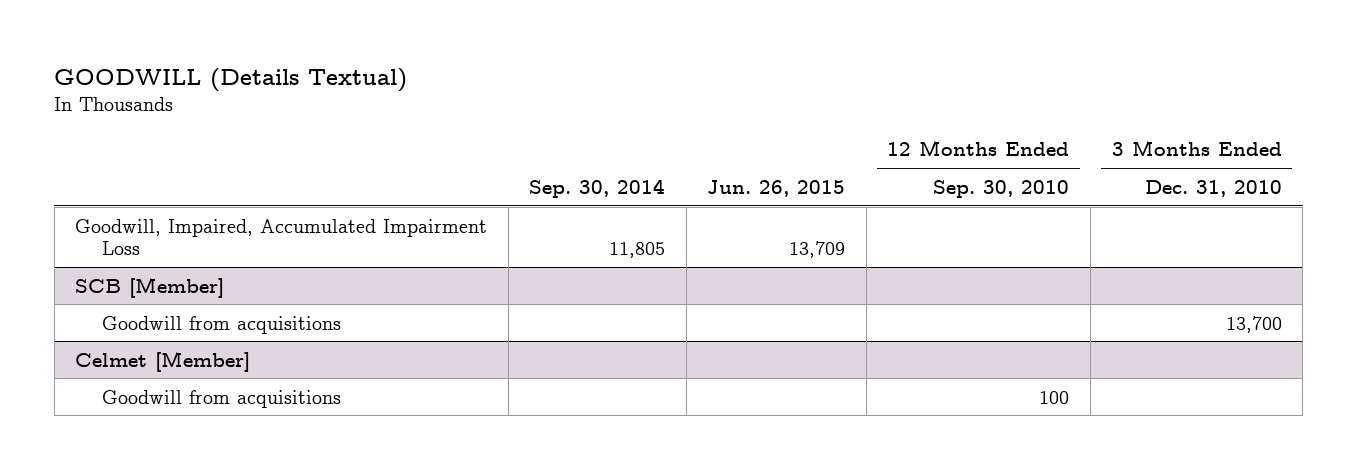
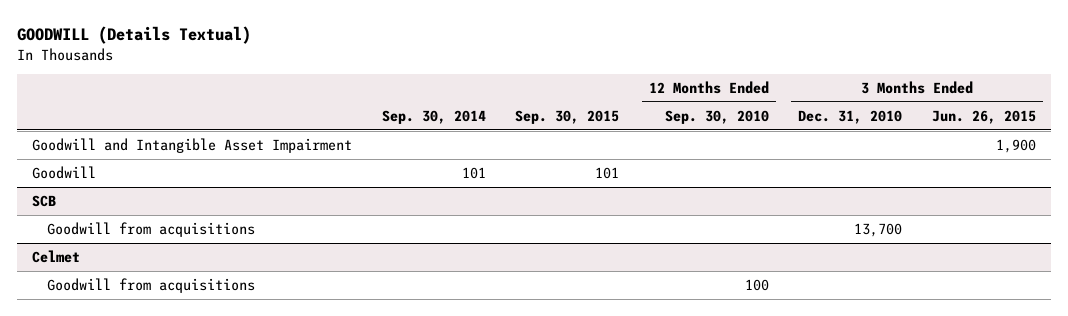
- | Sep. 30, 2014 | Jun. 26, 2015 | 12 Months Ended Sep. 30, 2010 | 3 Months Ended Dec. 31, 2010
+ | Sep. 30, 2014 | Sep. 30, 2015 | 12 Months Ended Sep. 30, 2010 | 3 Months Ended Dec. 31, 2010 | 3 Months Ended Jun. 26, 2015
- Goodwill, Impaired, Accumulated Impairment Loss | 11,805 | 13,709 | |
- SCB [Member]
+ Goodwill and Intangible Asset Impairment | | | | | 1,900
+ Goodwill | 101 | 101 | | |
+ SCB
- Celmet [Member]
+ Celmet

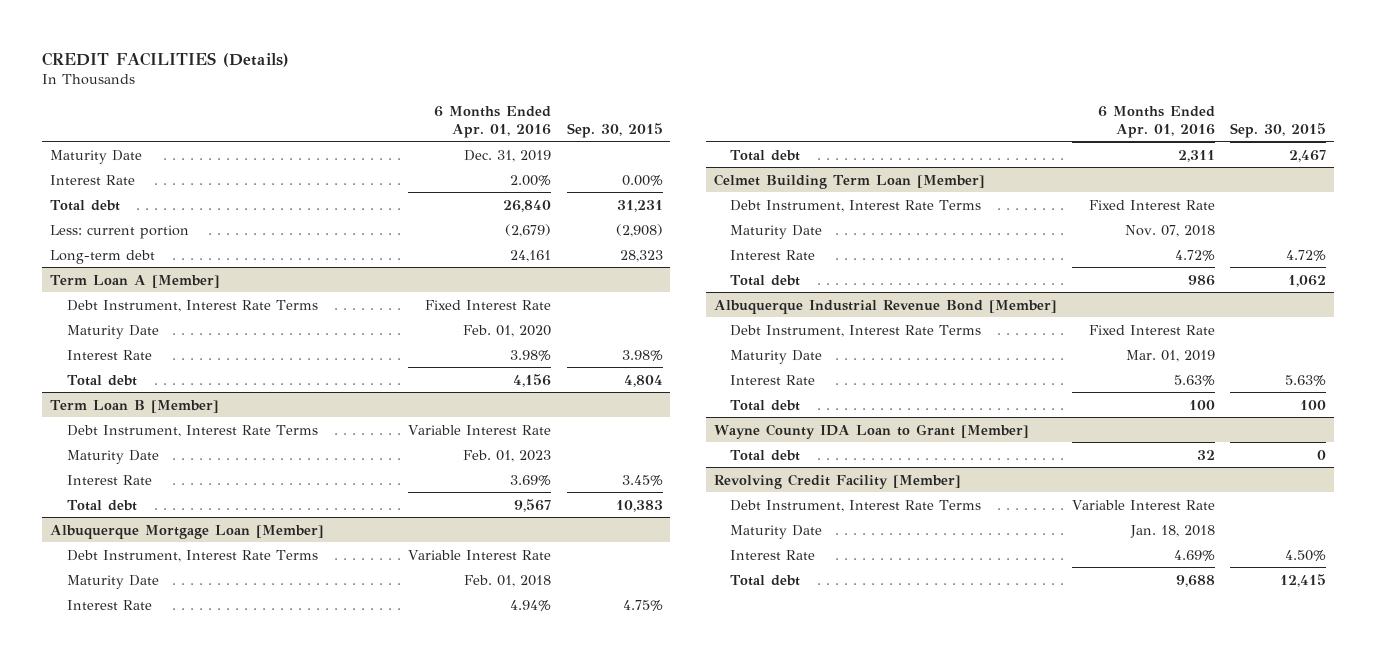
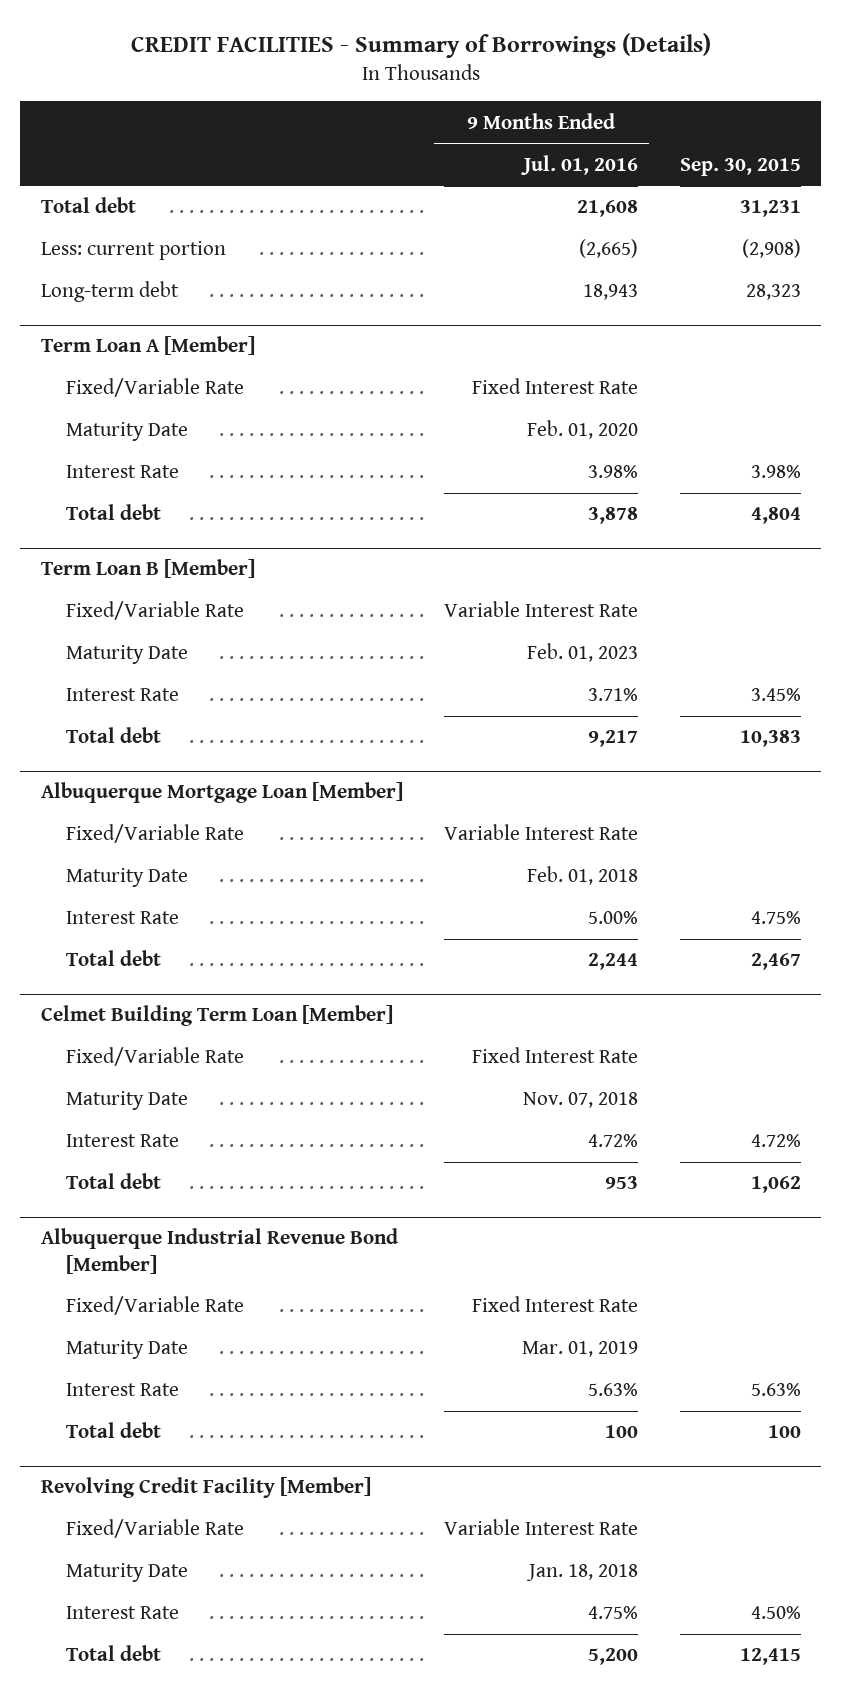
- CREDIT FACILITIES (Details)
+ CREDIT FACILITIES - Summary of Borrowings (Details)
- | 6 Months Ended Apr. 01, 2016 | Sep. 30, 2015
+ | 9 Months Ended Jul. 01, 2016 | Sep. 30, 2015
- Maturity Date | Dec. 31, 2019 |
- Interest Rate | 2.00% | 0.00%
@ Term Loan A [Member]
- Debt Instrument, Interest Rate Terms | Fixed Interest Rate |
+ Fixed/Variable Rate | Fixed Interest Rate |
@ Term Loan B [Member]
- Debt Instrument, Interest Rate Terms | Variable Interest Rate |
+ Fixed/Variable Rate | Variable Interest Rate |
@ Albuquerque Mortgage Loan [Member]
- Debt Instrument, Interest Rate Terms | Variable Interest Rate |
+ Fixed/Variable Rate | Variable Interest Rate |
@ Celmet Building Term Loan [Member]
- Debt Instrument, Interest Rate Terms | Fixed Interest Rate |
+ Fixed/Variable Rate | Fixed Interest Rate |
@ Albuquerque Industrial Revenue Bond [Member]
- Debt Instrument, Interest Rate Terms | Fixed Interest Rate |
+ Fixed/Variable Rate | Fixed Interest Rate |
- Wayne County IDA Loan to Grant [Member]
- Total debt | 32 | 0
@ Revolving Credit Facility [Member]
- Debt Instrument, Interest Rate Terms | Variable Interest Rate |
+ Fixed/Variable Rate | Variable Interest Rate |

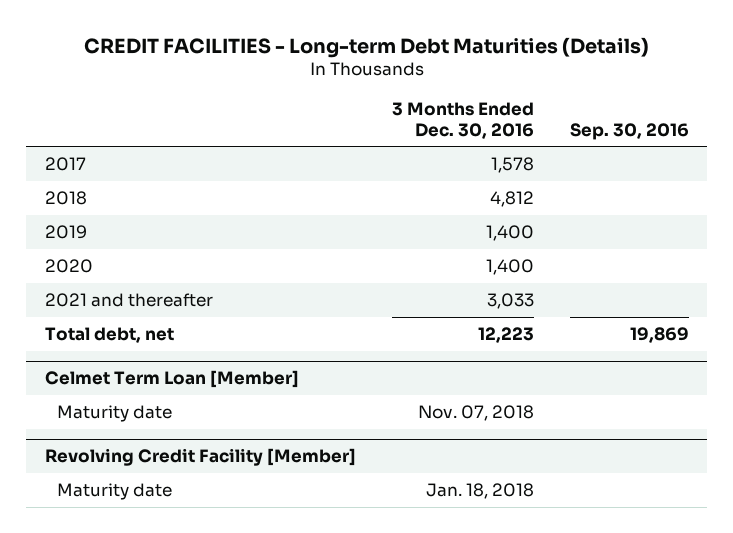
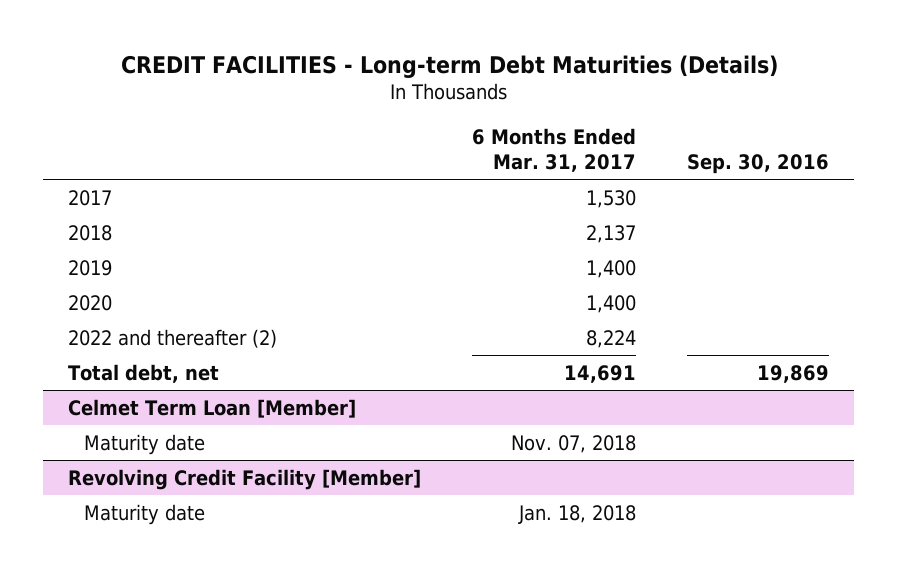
- | 3 Months Ended Dec. 30, 2016 | Sep. 30, 2016
+ | 6 Months Ended Mar. 31, 2017 | Sep. 30, 2016
- 2021 and thereafter | 3,033 |
+ 2022 and thereafter (2) | 8,224 |

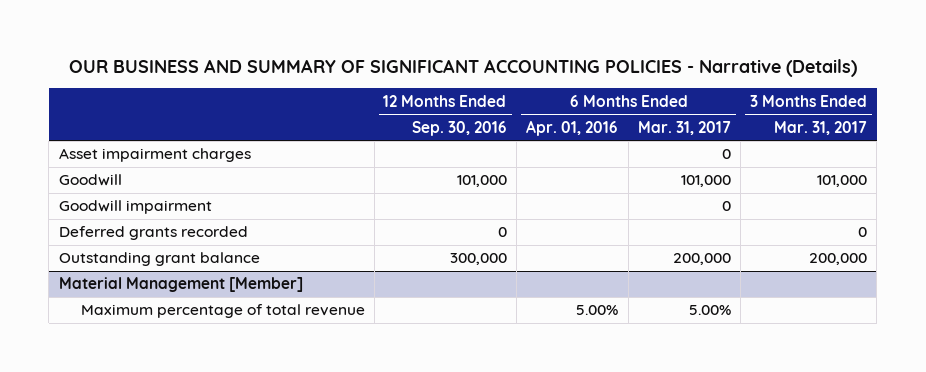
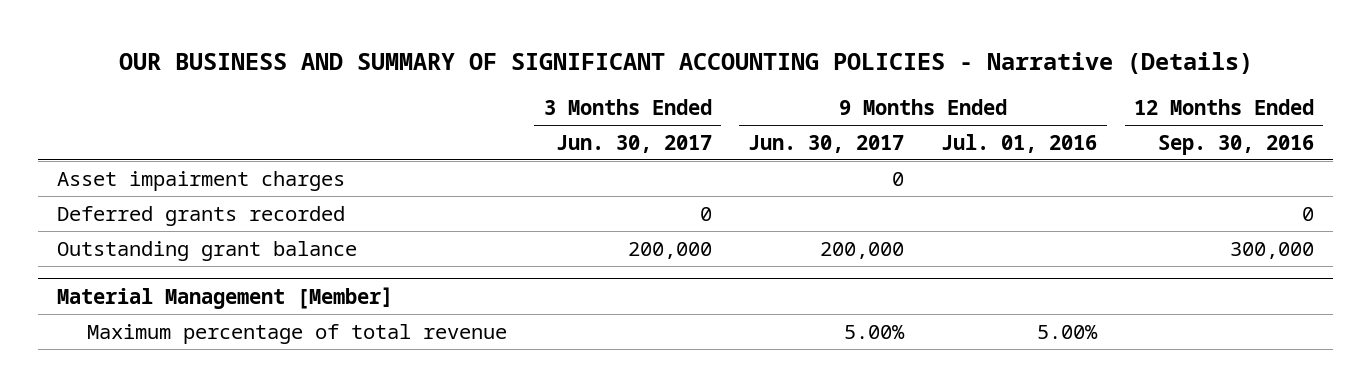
- | 12 Months Ended Sep. 30, 2016 | 6 Months Ended Apr. 01, 2016 | 6 Months Ended Mar. 31, 2017 | 3 Months Ended Mar. 31, 2017
+ | 3 Months Ended Jun. 30, 2017 | 9 Months Ended Jun. 30, 2017 | 9 Months Ended Jul. 01, 2016 | 12 Months Ended Sep. 30, 2016
- Goodwill | 101,000 | | 101,000 | 101,000
- Goodwill impairment | | | 0 |

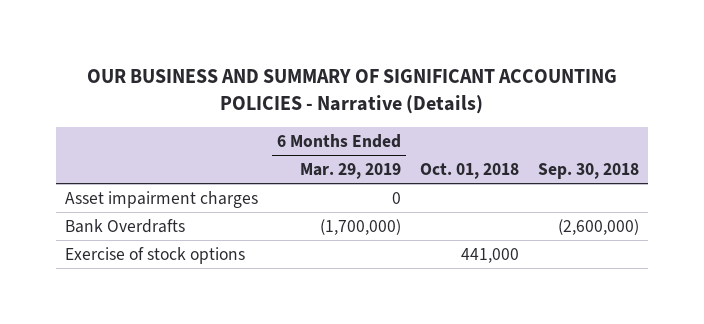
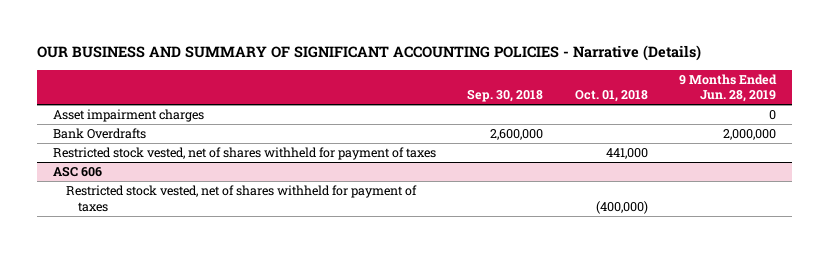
- | 6 Months Ended Mar. 29, 2019 | Oct. 01, 2018 | Sep. 30, 2018
+ | Sep. 30, 2018 | Oct. 01, 2018 | 9 Months Ended Jun. 28, 2019
- Bank Overdrafts | (1,700,000) | | (2,600,000)
- Exercise of stock options | | 441,000 |
+ Bank Overdrafts | 2,600,000 | | 2,000,000
+ Restricted stock vested, net of shares withheld for payment of taxes | | 441,000 |
+ ASC 606
+ Restricted stock vested, net of shares withheld for payment of taxes | | (400,000) |

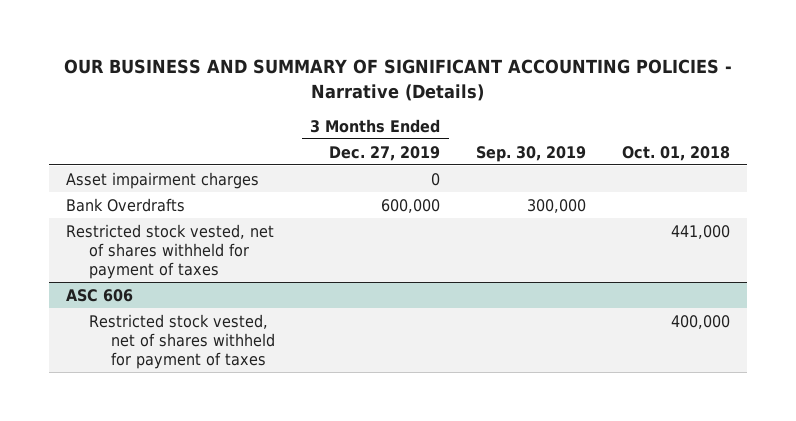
- | Sep. 30, 2018 | Oct. 01, 2018 | 9 Months Ended Jun. 28, 2019
+ | 3 Months Ended Dec. 27, 2019 | Sep. 30, 2019 | Oct. 01, 2018
@ ASC 606
- Restricted stock vested, net of shares withheld for payment of taxes | | (400,000) |
+ Restricted stock vested, net of shares withheld for payment of taxes | | | 400,000

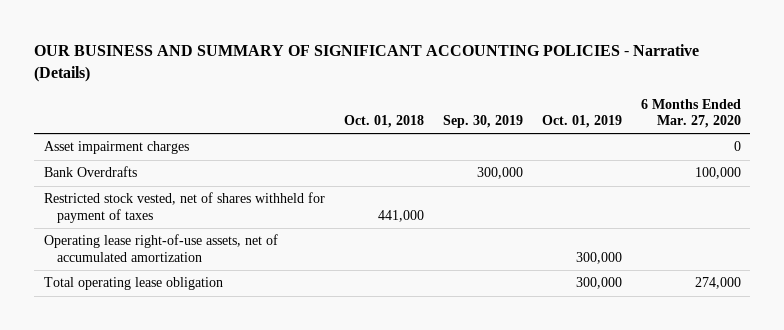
- | 3 Months Ended Dec. 27, 2019 | Sep. 30, 2019 | Oct. 01, 2018
+ | Oct. 01, 2018 | Sep. 30, 2019 | Oct. 01, 2019 | 6 Months Ended Mar. 27, 2020
- ASC 606
- Restricted stock vested, net of shares withheld for payment of taxes | | | 400,000
+ Operating lease right-of-use assets, net of accumulated amortization | | | 300,000 |
+ Total operating lease obligation | | | 300,000 | 274,000

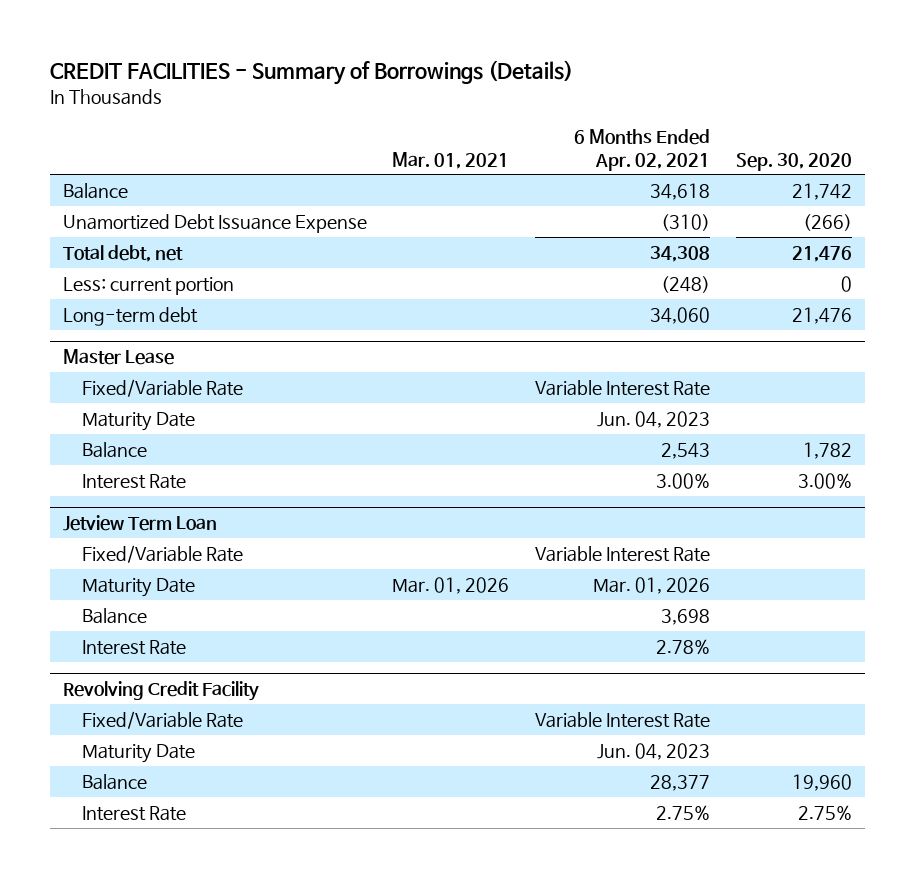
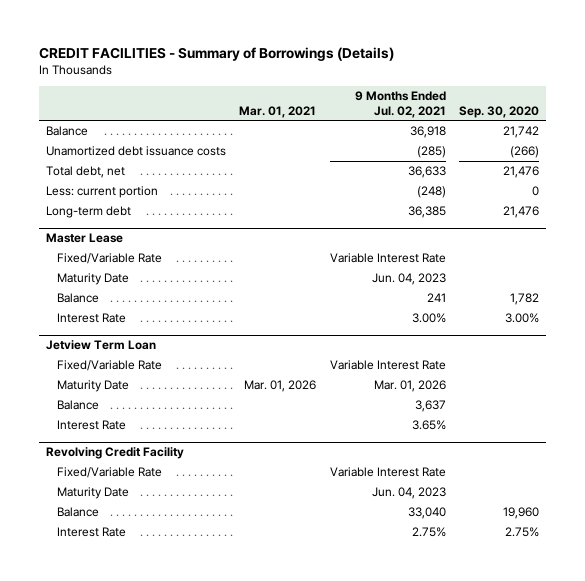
- | Mar. 01, 2021 | 6 Months Ended Apr. 02, 2021 | Sep. 30, 2020
+ | Mar. 01, 2021 | 9 Months Ended Jul. 02, 2021 | Sep. 30, 2020
- Unamortized Debt Issuance Expense | | (310) | (266)
+ Unamortized debt issuance costs | | (285) | (266)

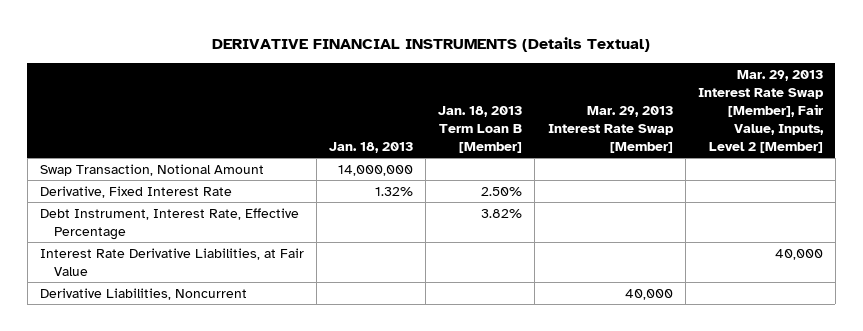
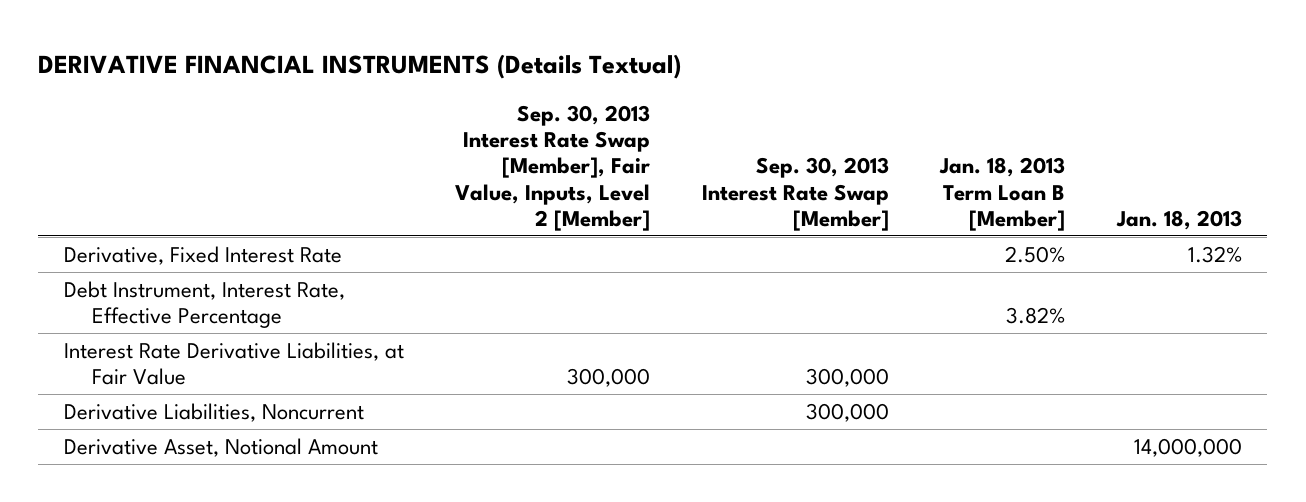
- | Jan. 18, 2013 | Jan. 18, 2013 Term Loan B [Member] | Mar. 29, 2013 Interest Rate Swap [Member] | Mar. 29, 2013 Interest Rate Swap [Member], Fair Value, Inputs, Level 2 [Member]
+ | Sep. 30, 2013 Interest Rate Swap [Member], Fair Value, Inputs, Level 2 [Member] | Sep. 30, 2013 Interest Rate Swap [Member] | Jan. 18, 2013 Term Loan B [Member] | Jan. 18, 2013
- Swap Transaction, Notional Amount | 14,000,000 | | |
+ Derivative Asset, Notional Amount | | | | 14,000,000

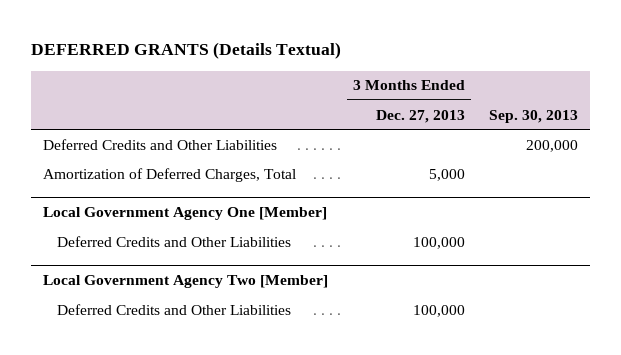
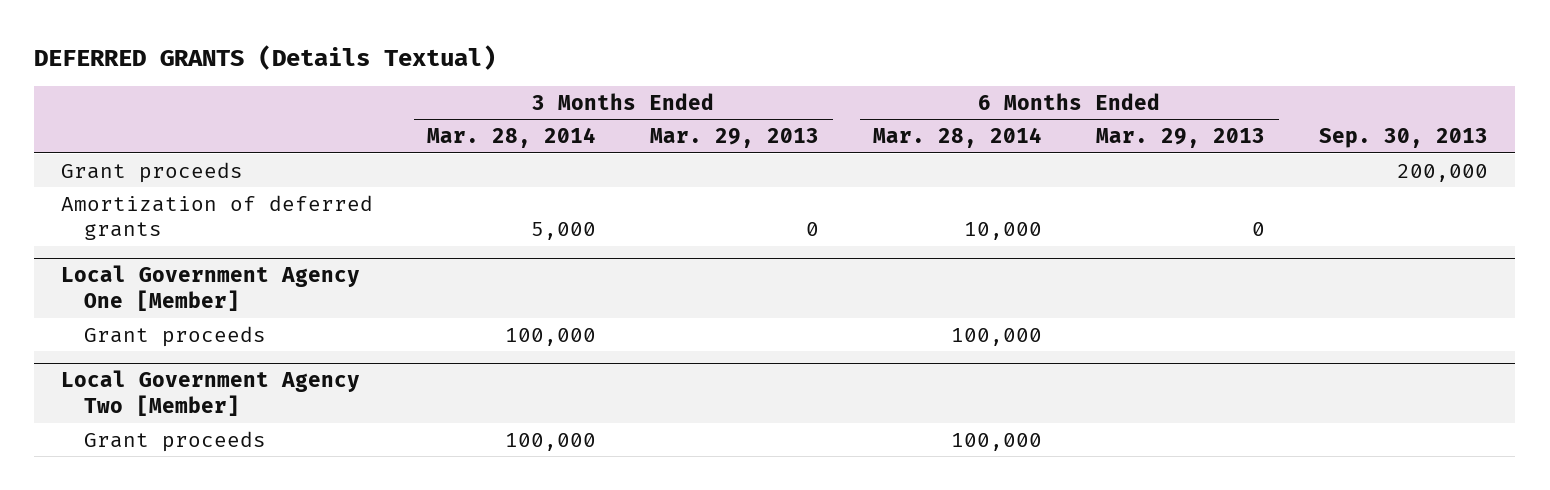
- | 3 Months Ended Dec. 27, 2013 | Sep. 30, 2013
+ | 3 Months Ended Mar. 28, 2014 | 3 Months Ended Mar. 29, 2013 | 6 Months Ended Mar. 28, 2014 | 6 Months Ended Mar. 29, 2013 | Sep. 30, 2013
- Deferred Credits and Other Liabilities | | 200,000
- Amortization of Deferred Charges, Total | 5,000 |
+ Grant proceeds | | | | | 200,000
+ Amortization of deferred grants | 5,000 | 0 | 10,000 | 0 |
@ Local Government Agency One [Member]
- Deferred Credits and Other Liabilities | 100,000 |
+ Grant proceeds | 100,000 | | 100,000 | |
@ Local Government Agency Two [Member]
- Deferred Credits and Other Liabilities | 100,000 |
+ Grant proceeds | 100,000 | | 100,000 | |

